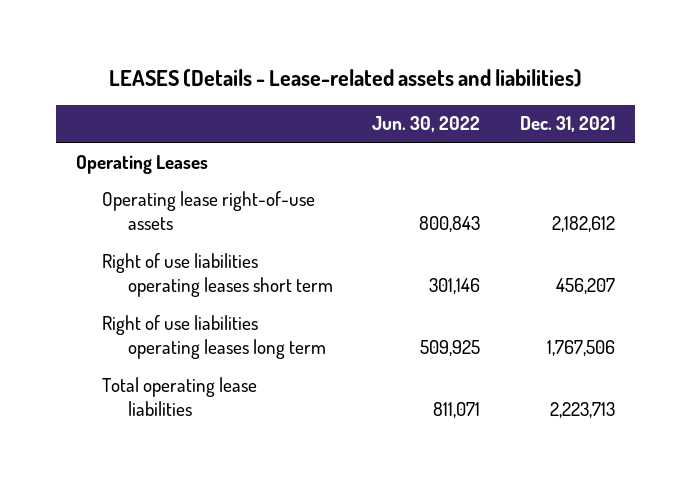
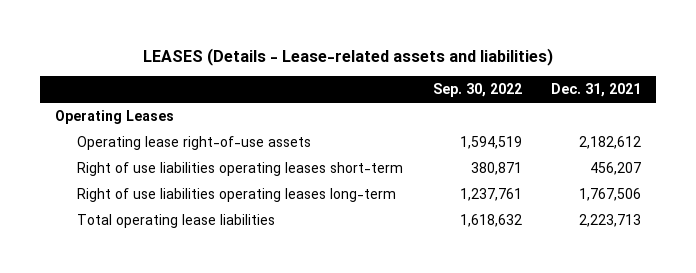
- | Jun. 30, 2022 | Dec. 31, 2021
+ | Sep. 30, 2022 | Dec. 31, 2021
- Right of use liabilities operating leases short term | 301,146 | 456,207
- Right of use liabilities operating leases long term | 509,925 | 1,767,506
+ Right of use liabilities operating leases short-term | 380,871 | 456,207
+ Right of use liabilities operating leases long-term | 1,237,761 | 1,767,506

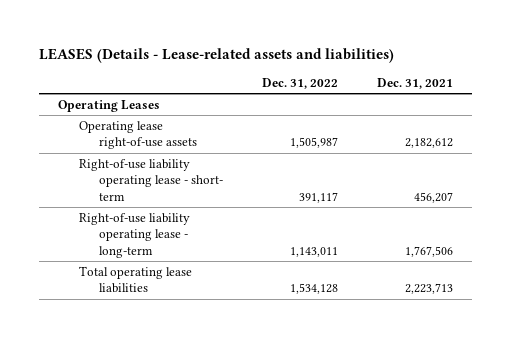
- | Sep. 30, 2022 | Dec. 31, 2021
+ | Dec. 31, 2022 | Dec. 31, 2021
- Right of use liabilities operating leases short-term | 380,871 | 456,207
- Right of use liabilities operating leases long-term | 1,237,761 | 1,767,506
+ Right-of-use liability operating lease - short- term | 391,117 | 456,207
+ Right-of-use liability operating lease - long-term | 1,143,011 | 1,767,506

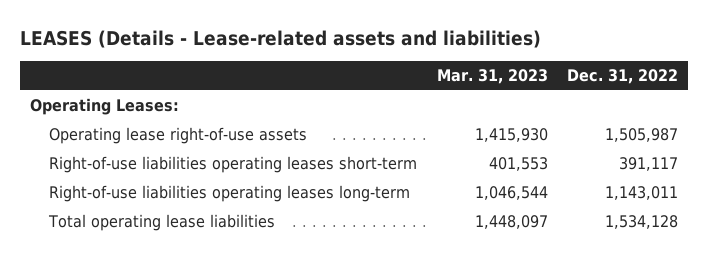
- | Dec. 31, 2022 | Dec. 31, 2021
+ | Mar. 31, 2023 | Dec. 31, 2022
- Operating Leases
+ Operating Leases:
- Right-of-use liability operating lease - short- term | 391,117 | 456,207
- Right-of-use liability operating lease - long-term | 1,143,011 | 1,767,506
+ Right-of-use liabilities operating leases short-term | 401,553 | 391,117
+ Right-of-use liabilities operating leases long-term | 1,046,544 | 1,143,011

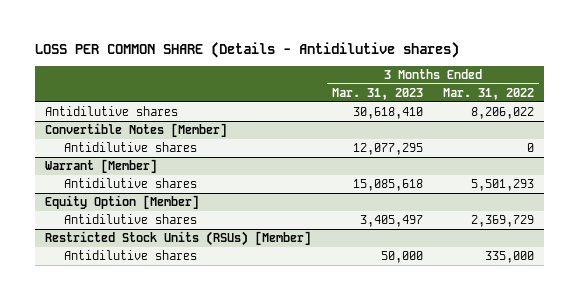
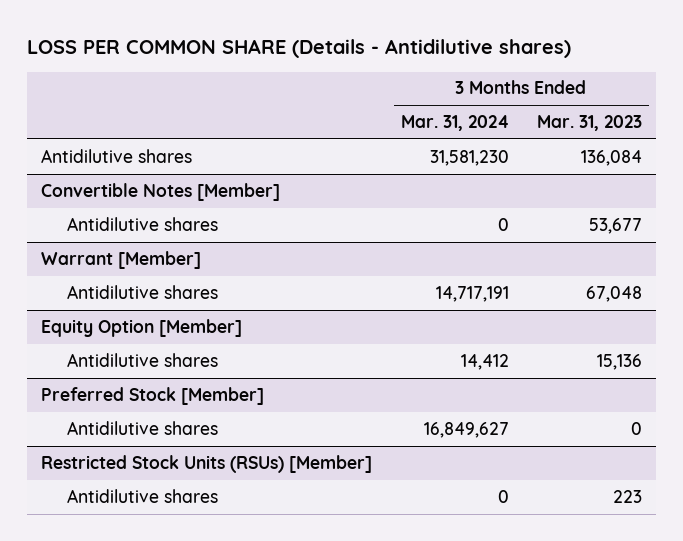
- | 3 Months Ended Mar. 31, 2023 | 3 Months Ended Mar. 31, 2022
+ | 3 Months Ended Mar. 31, 2024 | 3 Months Ended Mar. 31, 2023
- Antidilutive shares | 30,618,410 | 8,206,022
+ Antidilutive shares | 31,581,230 | 136,084
@ Convertible Notes [Member]
- Antidilutive shares | 12,077,295 | 0
+ Antidilutive shares | 0 | 53,677
@ Warrant [Member]
- Antidilutive shares | 15,085,618 | 5,501,293
+ Antidilutive shares | 14,717,191 | 67,048
@ Equity Option [Member]
- Antidilutive shares | 3,405,497 | 2,369,729
+ Antidilutive shares | 14,412 | 15,136
+ Preferred Stock [Member]
+ Antidilutive shares | 16,849,627 | 0
@ Restricted Stock Units (RSUs) [Member]
- Antidilutive shares | 50,000 | 335,000
+ Antidilutive shares | 0 | 223

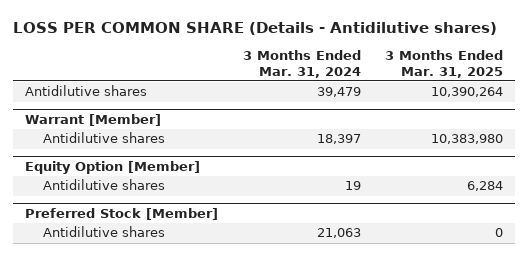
- | 3 Months Ended Mar. 31, 2024 | 3 Months Ended Mar. 31, 2023
+ | 3 Months Ended Mar. 31, 2024 | 3 Months Ended Mar. 31, 2025
- Antidilutive shares | 31,581,230 | 136,084
- Convertible Notes [Member]
- Antidilutive shares | 0 | 53,677
+ Antidilutive shares | 39,479 | 10,390,264
@ Warrant [Member]
- Antidilutive shares | 14,717,191 | 67,048
+ Antidilutive shares | 18,397 | 10,383,980
@ Equity Option [Member]
- Antidilutive shares | 14,412 | 15,136
+ Antidilutive shares | 19 | 6,284
@ Preferred Stock [Member]
- Antidilutive shares | 16,849,627 | 0
- Restricted Stock Units (RSUs) [Member]
- Antidilutive shares | 0 | 223
@ Preferred Stock [Member]
+ Antidilutive shares | 21,063 | 0

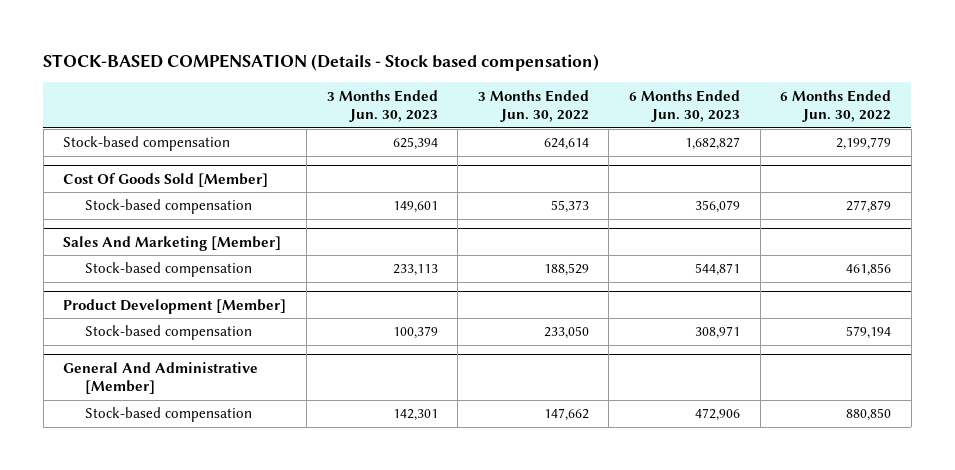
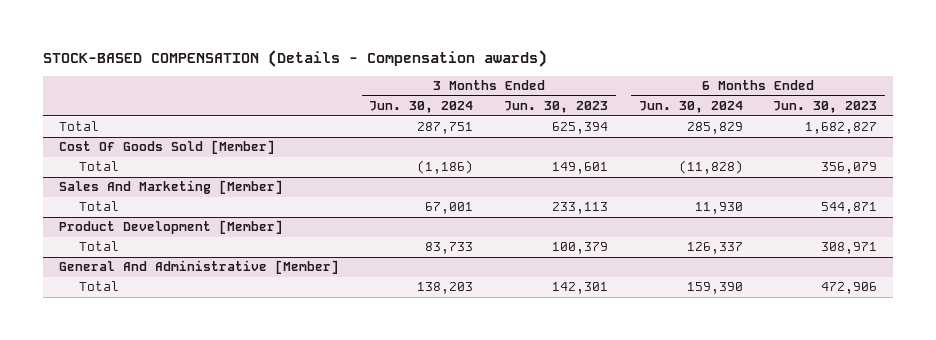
- STOCK-BASED COMPENSATION (Details - Stock based compensation)
+ STOCK-BASED COMPENSATION (Details - Compensation awards)
- | 3 Months Ended Jun. 30, 2023 | 3 Months Ended Jun. 30, 2022 | 6 Months Ended Jun. 30, 2023 | 6 Months Ended Jun. 30, 2022
+ | 3 Months Ended Jun. 30, 2024 | 3 Months Ended Jun. 30, 2023 | 6 Months Ended Jun. 30, 2024 | 6 Months Ended Jun. 30, 2023
- Stock-based compensation | 625,394 | 624,614 | 1,682,827 | 2,199,779
+ Total | 287,751 | 625,394 | 285,829 | 1,682,827
@ Cost Of Goods Sold [Member]
- Stock-based compensation | 149,601 | 55,373 | 356,079 | 277,879
+ Total | (1,186) | 149,601 | (11,828) | 356,079
@ Sales And Marketing [Member]
- Stock-based compensation | 233,113 | 188,529 | 544,871 | 461,856
+ Total | 67,001 | 233,113 | 11,930 | 544,871
@ Product Development [Member]
- Stock-based compensation | 100,379 | 233,050 | 308,971 | 579,194
+ Total | 83,733 | 100,379 | 126,337 | 308,971
@ General And Administrative [Member]
- Stock-based compensation | 142,301 | 147,662 | 472,906 | 880,850
+ Total | 138,203 | 142,301 | 159,390 | 472,906

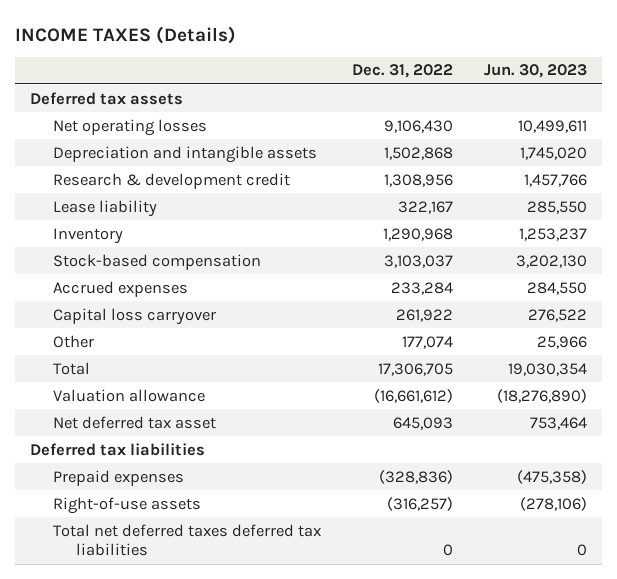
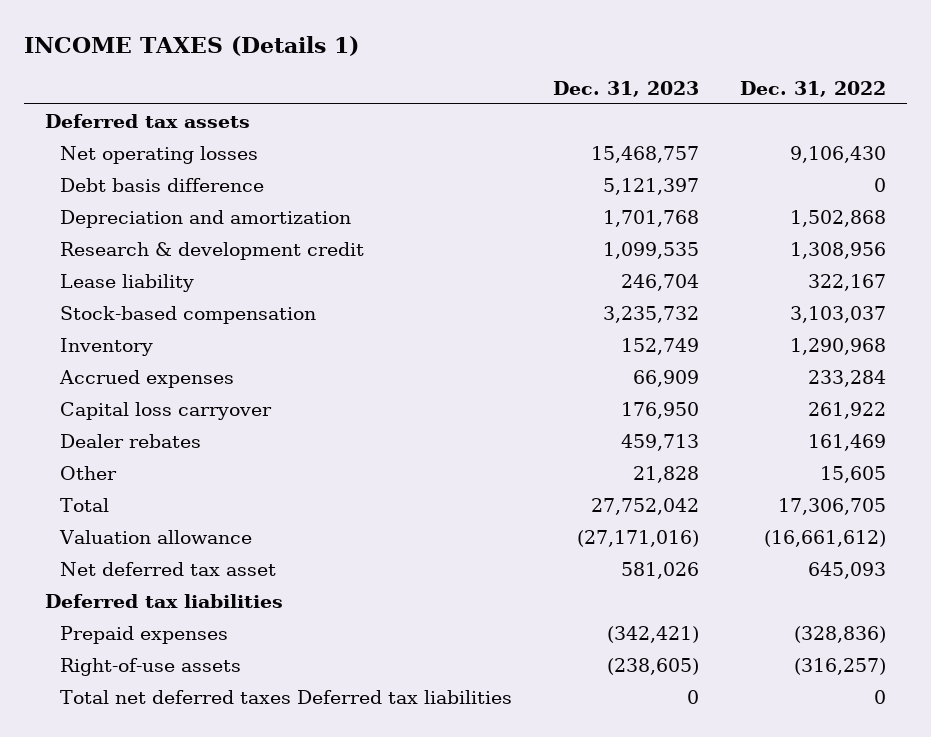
- INCOME TAXES (Details)
+ INCOME TAXES (Details 1)
- | Dec. 31, 2022 | Jun. 30, 2023
+ | Dec. 31, 2023 | Dec. 31, 2022
- Depreciation and intangible assets | 1,502,868 | 1,745,020
+ Debt basis difference | 5,121,397 | 0
+ Depreciation and amortization | 1,701,768 | 1,502,868
moved down: Inventory | 152,749 | 1,290,968
- Other | 177,074 | 25,966
+ Dealer rebates | 459,713 | 161,469
+ Other | 21,828 | 15,605
- Total net deferred taxes deferred tax liabilities | 0 | 0
+ Total net deferred taxes Deferred tax liabilities | 0 | 0

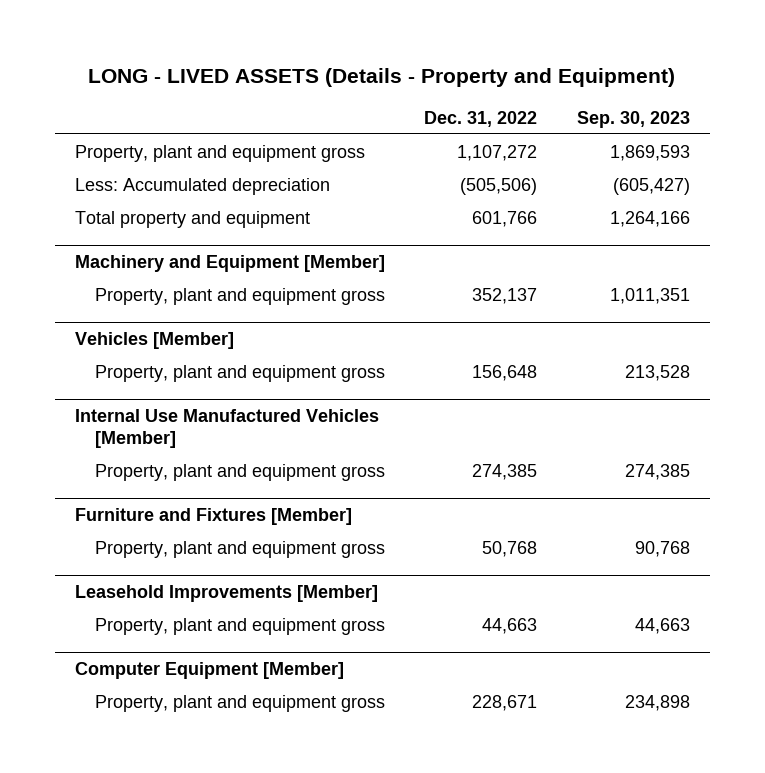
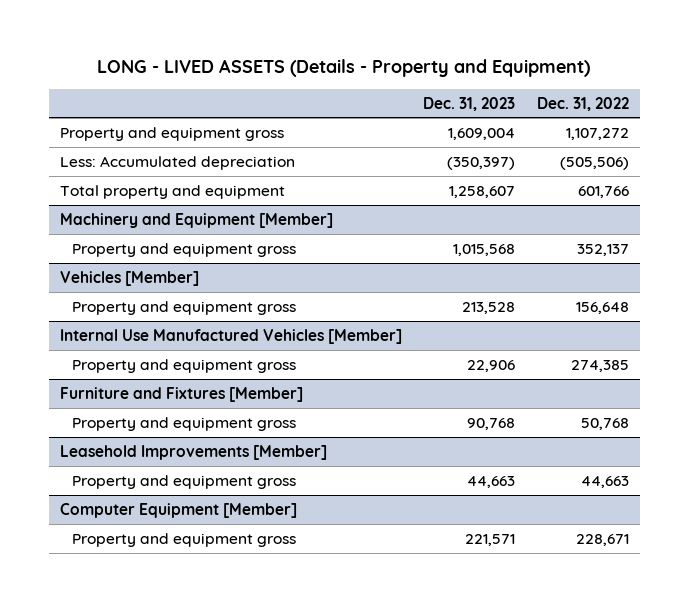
- | Dec. 31, 2022 | Sep. 30, 2023
+ | Dec. 31, 2023 | Dec. 31, 2022
- Property, plant and equipment gross | 1,107,272 | 1,869,593
+ Property and equipment gross | 1,609,004 | 1,107,272
@ Machinery and Equipment [Member]
- Property, plant and equipment gross | 352,137 | 1,011,351
+ Property and equipment gross | 1,015,568 | 352,137
@ Vehicles [Member]
- Property, plant and equipment gross | 156,648 | 213,528
+ Property and equipment gross | 213,528 | 156,648
@ Internal Use Manufactured Vehicles [Member]
- Property, plant and equipment gross | 274,385 | 274,385
+ Property and equipment gross | 22,906 | 274,385
@ Furniture and Fixtures [Member]
- Property, plant and equipment gross | 50,768 | 90,768
+ Property and equipment gross | 90,768 | 50,768
@ Leasehold Improvements [Member]
- Property, plant and equipment gross | 44,663 | 44,663
+ Property and equipment gross | 44,663 | 44,663
@ Computer Equipment [Member]
- Property, plant and equipment gross | 228,671 | 234,898
+ Property and equipment gross | 221,571 | 228,671

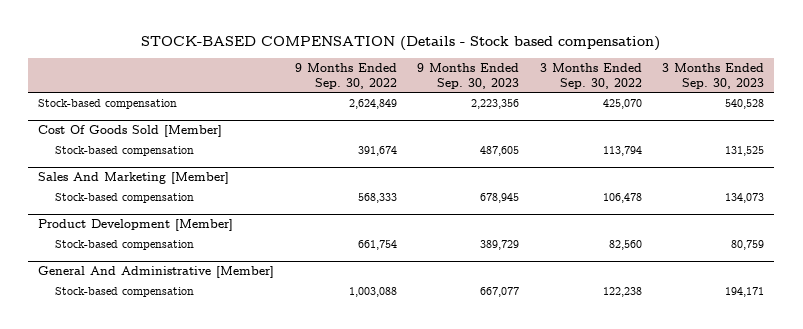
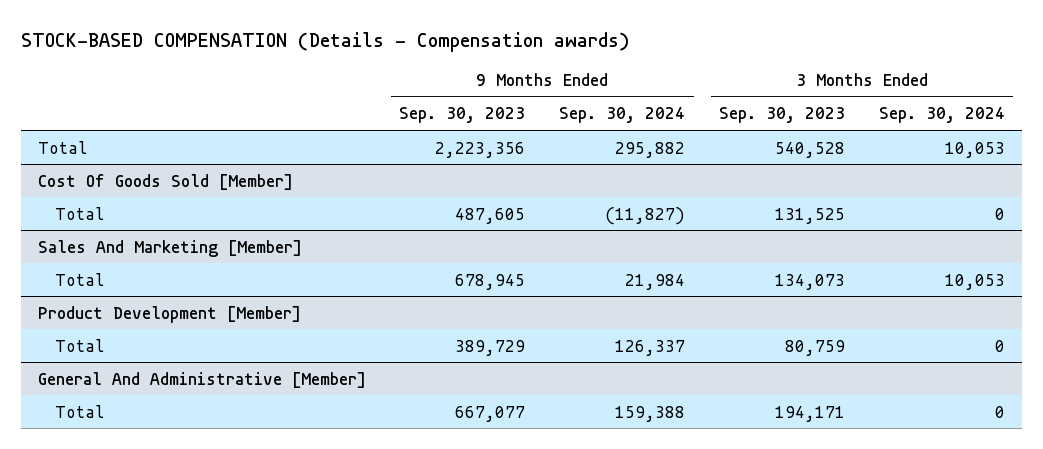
- STOCK-BASED COMPENSATION (Details - Stock based compensation)
+ STOCK-BASED COMPENSATION (Details - Compensation awards)
- | 9 Months Ended Sep. 30, 2022 | 9 Months Ended Sep. 30, 2023 | 3 Months Ended Sep. 30, 2022 | 3 Months Ended Sep. 30, 2023
+ | 9 Months Ended Sep. 30, 2023 | 9 Months Ended Sep. 30, 2024 | 3 Months Ended Sep. 30, 2023 | 3 Months Ended Sep. 30, 2024
- Stock-based compensation | 2,624,849 | 2,223,356 | 425,070 | 540,528
+ Total | 2,223,356 | 295,882 | 540,528 | 10,053
@ Cost Of Goods Sold [Member]
- Stock-based compensation | 391,674 | 487,605 | 113,794 | 131,525
+ Total | 487,605 | (11,827) | 131,525 | 0
@ Sales And Marketing [Member]
- Stock-based compensation | 568,333 | 678,945 | 106,478 | 134,073
+ Total | 678,945 | 21,984 | 134,073 | 10,053
@ Product Development [Member]
- Stock-based compensation | 661,754 | 389,729 | 82,560 | 80,759
+ Total | 389,729 | 126,337 | 80,759 | 0
@ General And Administrative [Member]
- Stock-based compensation | 1,003,088 | 667,077 | 122,238 | 194,171
+ Total | 667,077 | 159,388 | 194,171 | 0

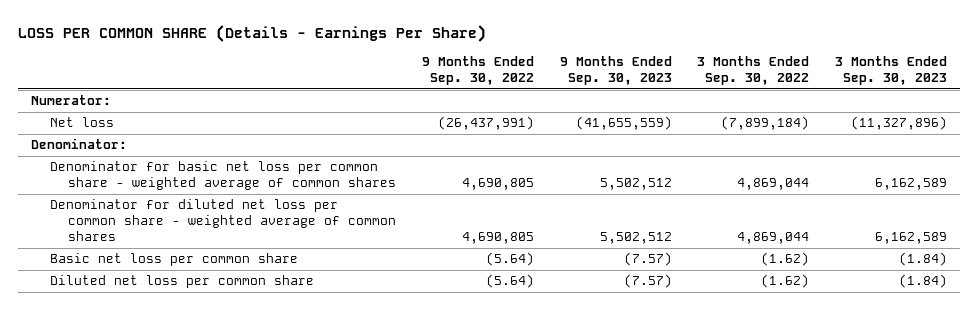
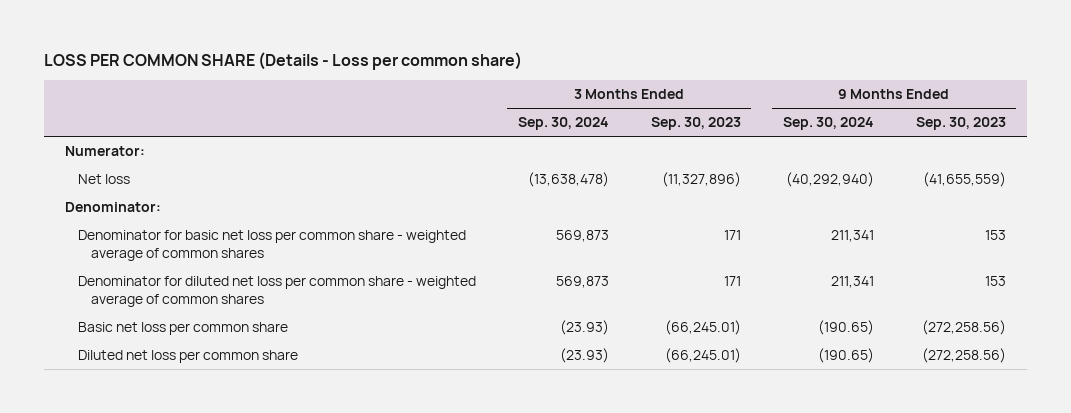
- LOSS PER COMMON SHARE (Details - Earnings Per Share)
+ LOSS PER COMMON SHARE (Details - Loss per common share)
- | 9 Months Ended Sep. 30, 2022 | 9 Months Ended Sep. 30, 2023 | 3 Months Ended Sep. 30, 2022 | 3 Months Ended Sep. 30, 2023
+ | 3 Months Ended Sep. 30, 2024 | 3 Months Ended Sep. 30, 2023 | 9 Months Ended Sep. 30, 2024 | 9 Months Ended Sep. 30, 2023
- Denominator for basic net loss per common share - weighted average of common shares | 4,690,805 | 5,502,512 | 4,869,044 | 6,162,589
- Denominator for diluted net loss per common share - weighted average of common shares | 4,690,805 | 5,502,512 | 4,869,044 | 6,162,589
- Basic net loss per common share | (5.64) | (7.57) | (1.62) | (1.84)
- Diluted net loss per common share | (5.64) | (7.57) | (1.62) | (1.84)
+ Denominator for basic net loss per common share - weighted average of common shares | 569,873 | 171 | 211,341 | 153
+ Denominator for diluted net loss per common share - weighted average of common shares | 569,873 | 171 | 211,341 | 153
+ Basic net loss per common share | (23.93) | (66,245.01) | (190.65) | (272,258.56)
+ Diluted net loss per common share | (23.93) | (66,245.01) | (190.65) | (272,258.56)

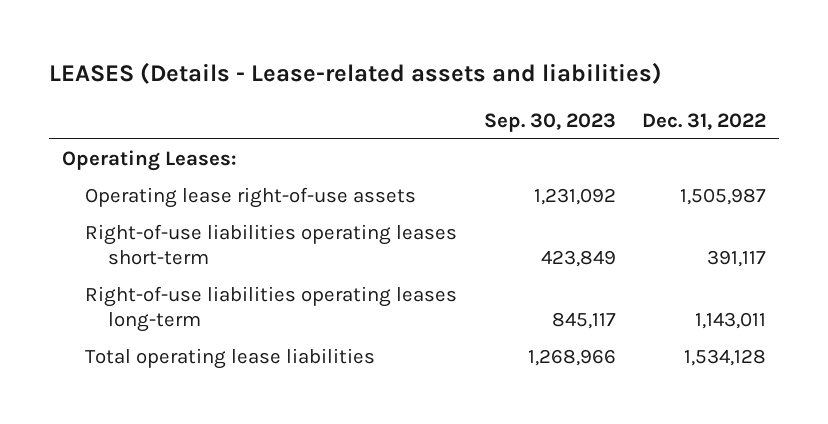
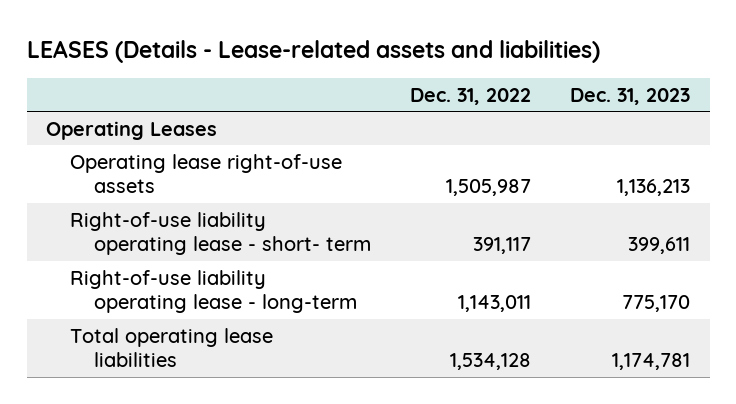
- | Sep. 30, 2023 | Dec. 31, 2022
+ | Dec. 31, 2022 | Dec. 31, 2023
- Operating Leases:
+ Operating Leases
- Right-of-use liabilities operating leases short-term | 423,849 | 391,117
- Right-of-use liabilities operating leases long-term | 845,117 | 1,143,011
+ Right-of-use liability operating lease - short- term | 391,117 | 399,611
+ Right-of-use liability operating lease - long-term | 1,143,011 | 775,170

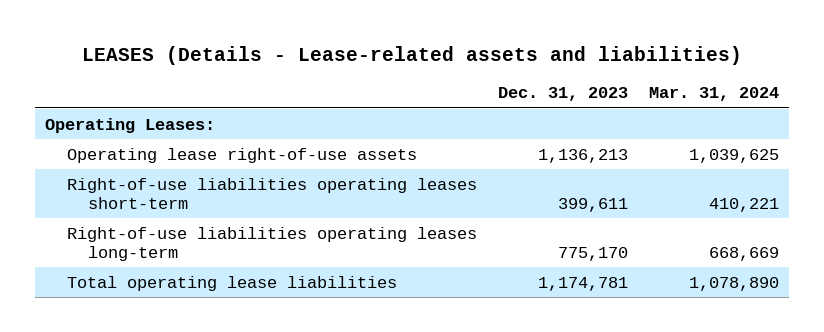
- | Dec. 31, 2022 | Dec. 31, 2023
+ | Dec. 31, 2023 | Mar. 31, 2024
- Operating Leases
+ Operating Leases:
- Right-of-use liability operating lease - short- term | 391,117 | 399,611
- Right-of-use liability operating lease - long-term | 1,143,011 | 775,170
+ Right-of-use liabilities operating leases short-term | 399,611 | 410,221
+ Right-of-use liabilities operating leases long-term | 775,170 | 668,669

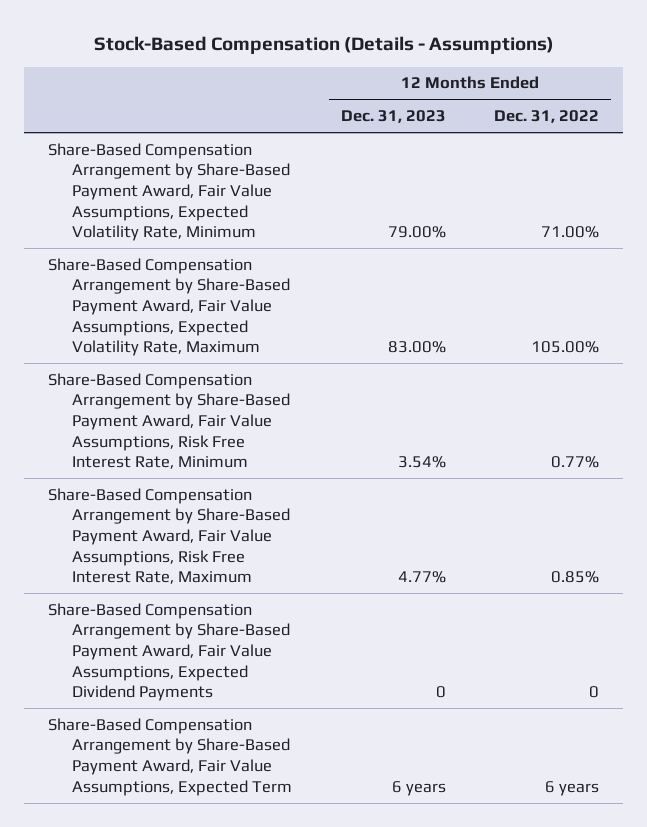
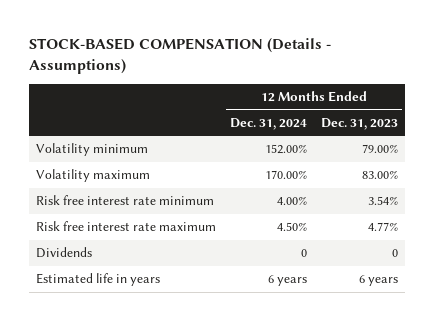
- Stock-Based Compensation (Details - Assumptions)
+ STOCK-BASED COMPENSATION (Details - Assumptions)
- | 12 Months Ended Dec. 31, 2023 | 12 Months Ended Dec. 31, 2022
+ | 12 Months Ended Dec. 31, 2024 | 12 Months Ended Dec. 31, 2023
- Share-Based Compensation Arrangement by Share-Based Payment Award, Fair Value Assumptions, Expected Volatility Rate, Minimum | 79.00% | 71.00%
- Share-Based Compensation Arrangement by Share-Based Payment Award, Fair Value Assumptions, Expected Volatility Rate, Maximum | 83.00% | 105.00%
- Share-Based Compensation Arrangement by Share-Based Payment Award, Fair Value Assumptions, Risk Free Interest Rate, Minimum | 3.54% | 0.77%
- Share-Based Compensation Arrangement by Share-Based Payment Award, Fair Value Assumptions, Risk Free Interest Rate, Maximum | 4.77% | 0.85%
- Share-Based Compensation Arrangement by Share-Based Payment Award, Fair Value Assumptions, Expected Dividend Payments | 0 | 0
- Share-Based Compensation Arrangement by Share-Based Payment Award, Fair Value Assumptions, Expected Term | 6 years | 6 years
+ Volatility minimum | 152.00% | 79.00%
+ Volatility maximum | 170.00% | 83.00%
+ Risk free interest rate minimum | 4.00% | 3.54%
+ Risk free interest rate maximum | 4.50% | 4.77%
+ Dividends | 0 | 0
+ Estimated life in years | 6 years | 6 years

